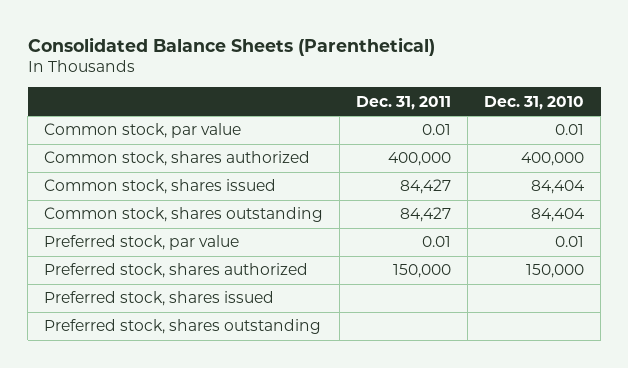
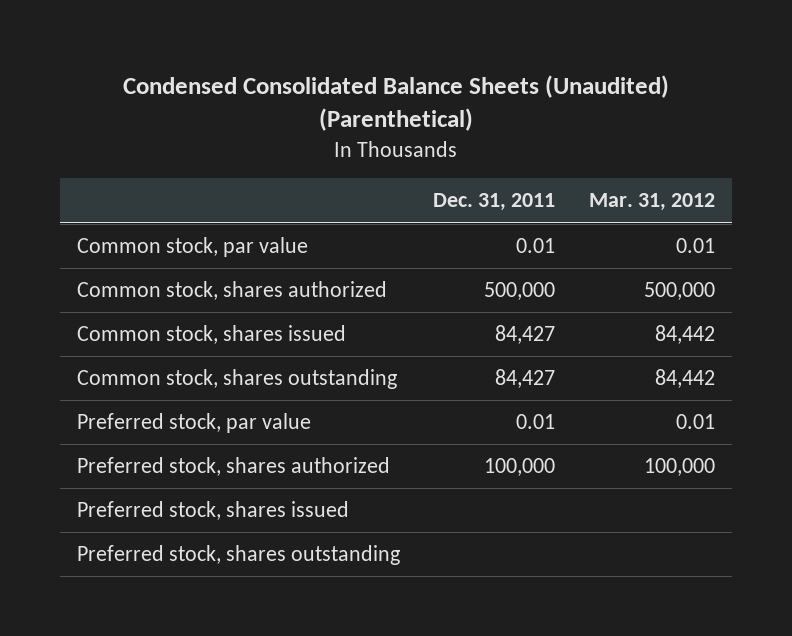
- Consolidated Balance Sheets (Parenthetical)
+ Condensed Consolidated Balance Sheets (Unaudited) (Parenthetical)
- | Dec. 31, 2011 | Dec. 31, 2010
+ | Dec. 31, 2011 | Mar. 31, 2012
- Common stock, shares authorized | 400,000 | 400,000
+ Common stock, shares authorized | 500,000 | 500,000
- Preferred stock, shares authorized | 150,000 | 150,000
+ Preferred stock, shares authorized | 100,000 | 100,000

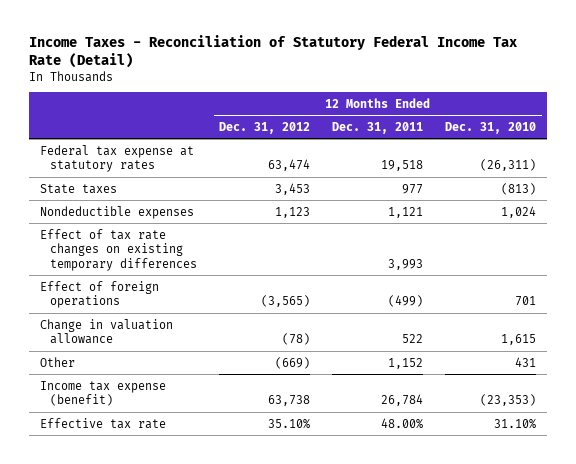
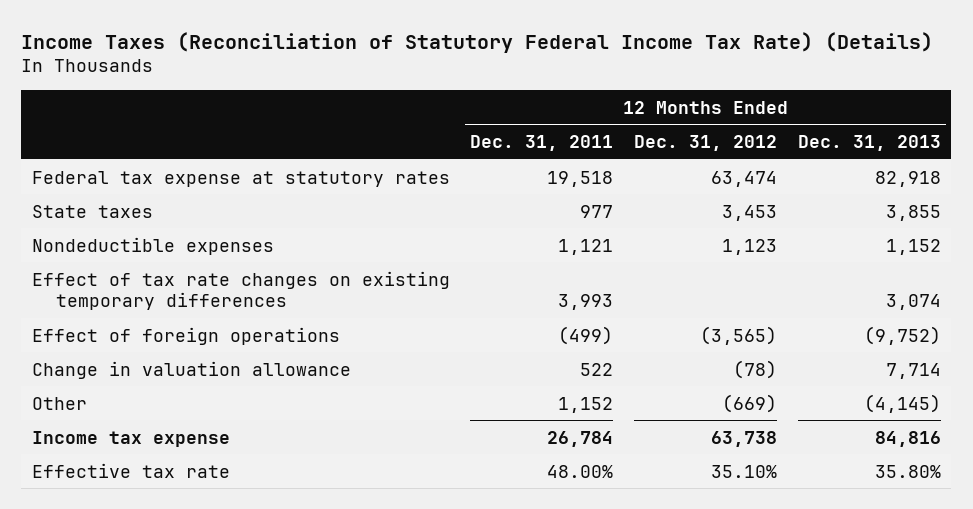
- Income Taxes - Reconciliation of Statutory Federal Income Tax Rate (Detail)
+ Income Taxes (Reconciliation of Statutory Federal Income Tax Rate) (Details)
- | 12 Months Ended Dec. 31, 2012 | 12 Months Ended Dec. 31, 2011 | 12 Months Ended Dec. 31, 2010
+ | 12 Months Ended Dec. 31, 2011 | 12 Months Ended Dec. 31, 2012 | 12 Months Ended Dec. 31, 2013
- Income tax expense (benefit) | 63,738 | 26,784 | (23,353)
+ Income tax expense | 26,784 | 63,738 | 84,816

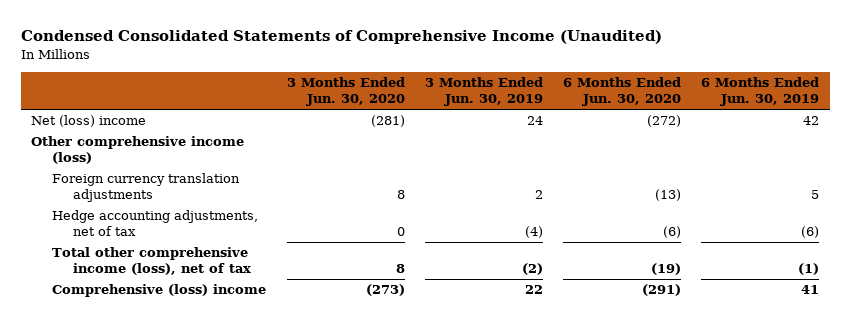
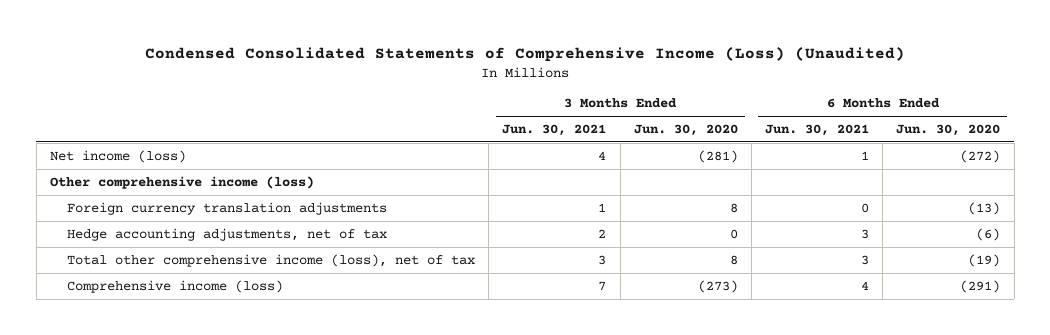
- Condensed Consolidated Statements of Comprehensive Income (Unaudited)
+ Condensed Consolidated Statements of Comprehensive Income (Loss) (Unaudited)
- | 3 Months Ended Jun. 30, 2020 | 3 Months Ended Jun. 30, 2019 | 6 Months Ended Jun. 30, 2020 | 6 Months Ended Jun. 30, 2019
+ | 3 Months Ended Jun. 30, 2021 | 3 Months Ended Jun. 30, 2020 | 6 Months Ended Jun. 30, 2021 | 6 Months Ended Jun. 30, 2020
- Net (loss) income | (281) | 24 | (272) | 42
+ Net income (loss) | 4 | (281) | 1 | (272)
- Comprehensive (loss) income | (273) | 22 | (291) | 41
+ Comprehensive income (loss) | 7 | (273) | 4 | (291)

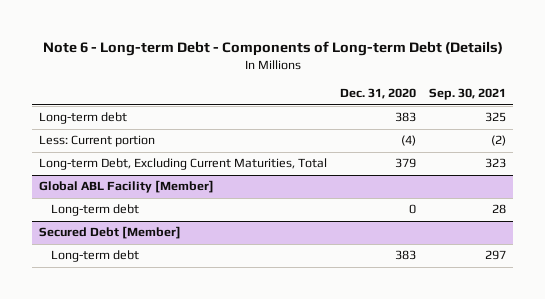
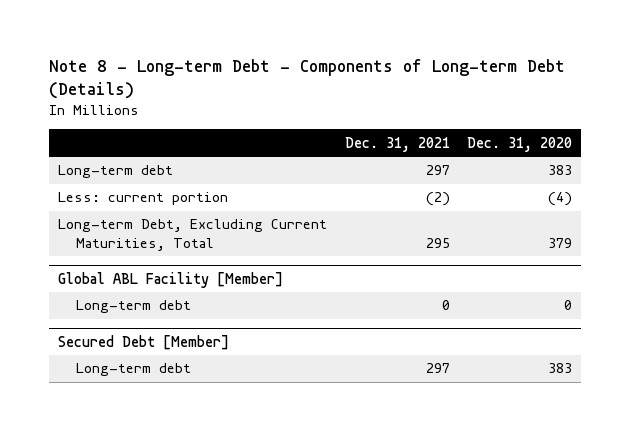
- Note 6 - Long-term Debt - Components of Long-term Debt (Details)
+ Note 8 - Long-term Debt - Components of Long-term Debt (Details)
- | Dec. 31, 2020 | Sep. 30, 2021
+ | Dec. 31, 2021 | Dec. 31, 2020
- Less: Current portion | (4) | (2)
+ Less: current portion | (2) | (4)

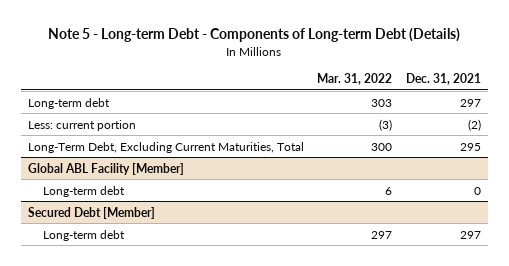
- Note 8 - Long-term Debt - Components of Long-term Debt (Details)
+ Note 5 - Long-term Debt - Components of Long-term Debt (Details)
- | Dec. 31, 2021 | Dec. 31, 2020
+ | Mar. 31, 2022 | Dec. 31, 2021
- Long-term Debt, Excluding Current Maturities, Total | 295 | 379
+ Long-Term Debt, Excluding Current Maturities, Total | 300 | 295

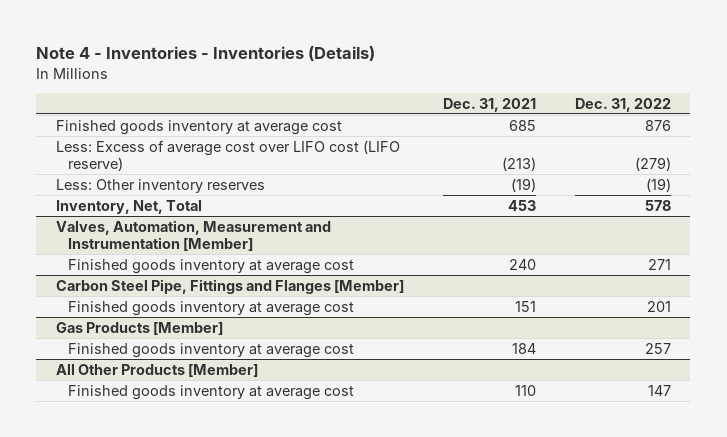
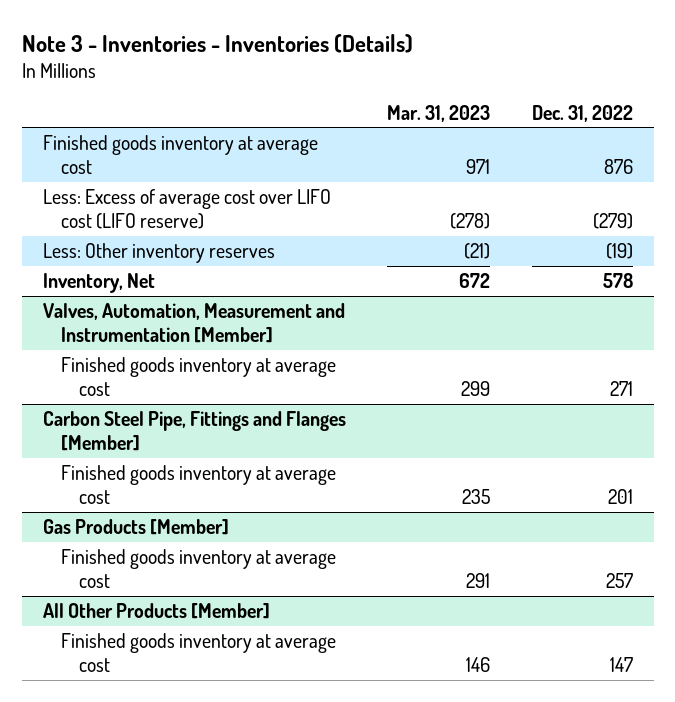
- Note 4 - Inventories - Inventories (Details)
+ Note 3 - Inventories - Inventories (Details)
- | Dec. 31, 2021 | Dec. 31, 2022
+ | Mar. 31, 2023 | Dec. 31, 2022
- Inventory, Net, Total | 453 | 578
+ Inventory, Net | 672 | 578

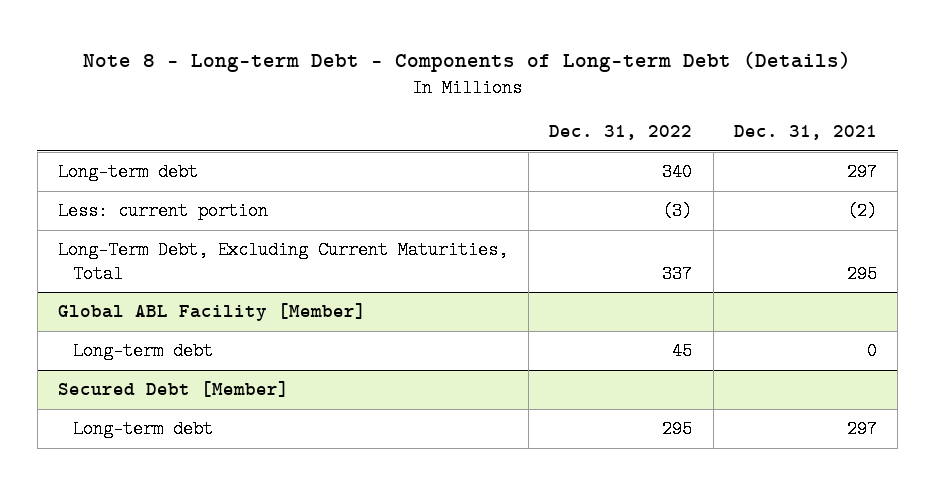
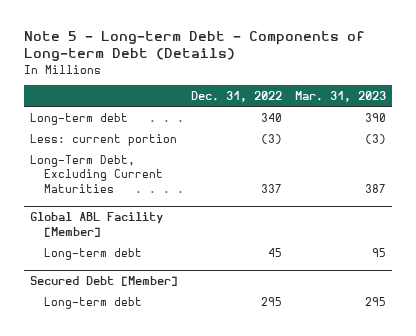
- Note 8 - Long-term Debt - Components of Long-term Debt (Details)
+ Note 5 - Long-term Debt - Components of Long-term Debt (Details)
- | Dec. 31, 2022 | Dec. 31, 2021
+ | Dec. 31, 2022 | Mar. 31, 2023
- Long-Term Debt, Excluding Current Maturities, Total | 337 | 295
+ Long-Term Debt, Excluding Current Maturities | 337 | 387

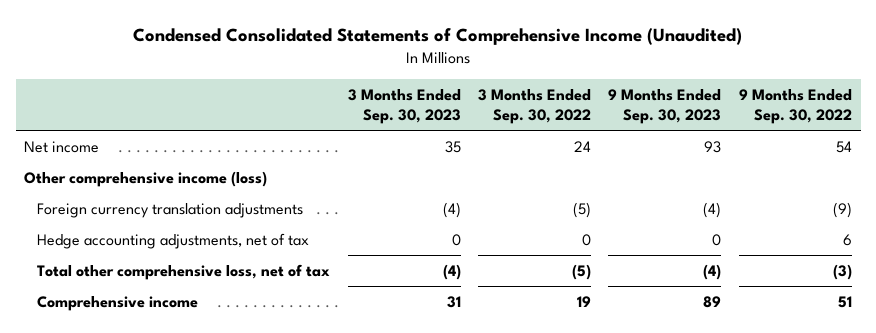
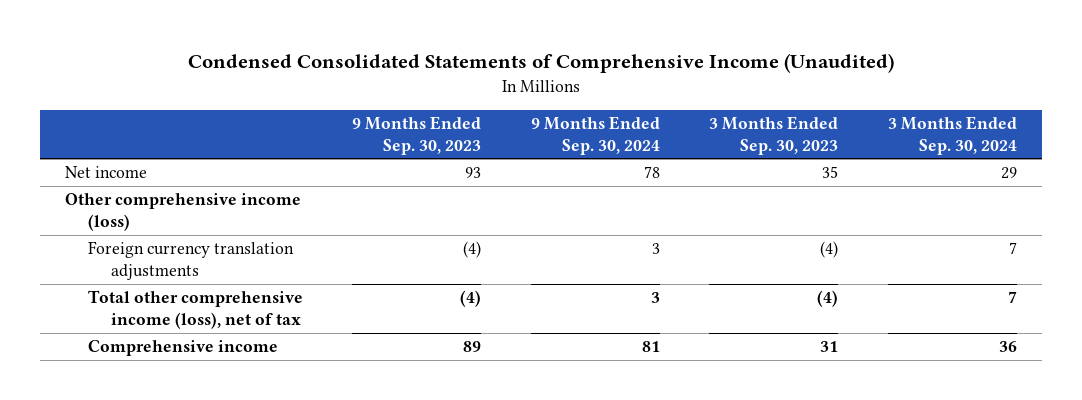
- | 3 Months Ended Sep. 30, 2023 | 3 Months Ended Sep. 30, 2022 | 9 Months Ended Sep. 30, 2023 | 9 Months Ended Sep. 30, 2022
+ | 9 Months Ended Sep. 30, 2023 | 9 Months Ended Sep. 30, 2024 | 3 Months Ended Sep. 30, 2023 | 3 Months Ended Sep. 30, 2024
- Hedge accounting adjustments, net of tax | 0 | 0 | 0 | 6
- Total other comprehensive loss, net of tax | (4) | (5) | (4) | (3)
+ Total other comprehensive income (loss), net of tax | (4) | 3 | (4) | 7

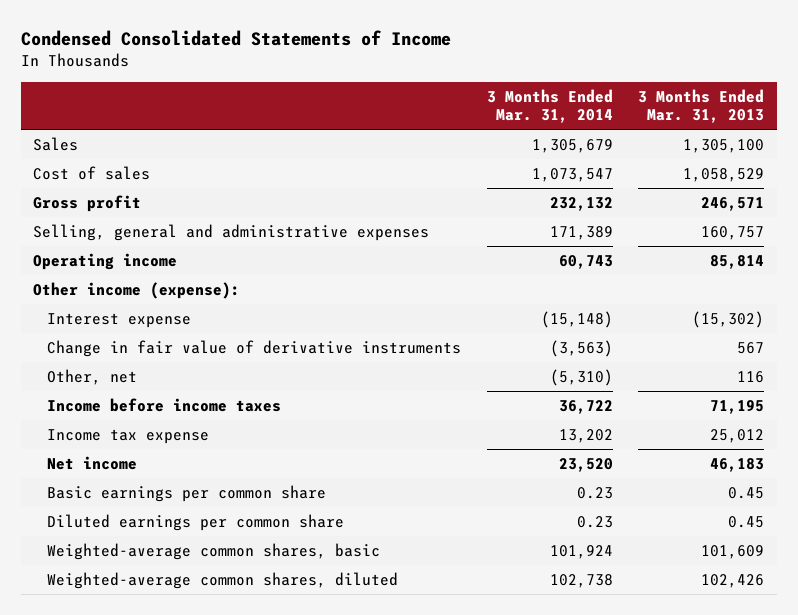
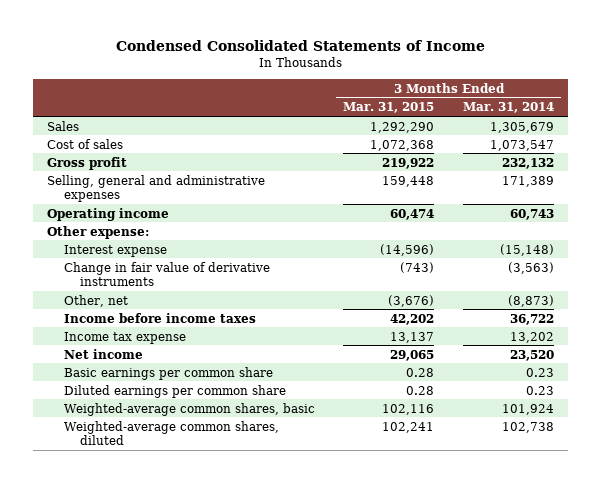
- | 3 Months Ended Mar. 31, 2014 | 3 Months Ended Mar. 31, 2013
+ | 3 Months Ended Mar. 31, 2015 | 3 Months Ended Mar. 31, 2014
- Other income (expense):
+ Other expense:
- Other, net | (5,310) | 116
+ Other, net | (3,676) | (8,873)

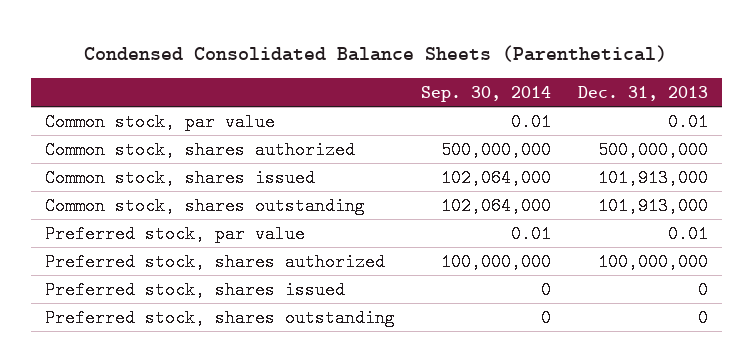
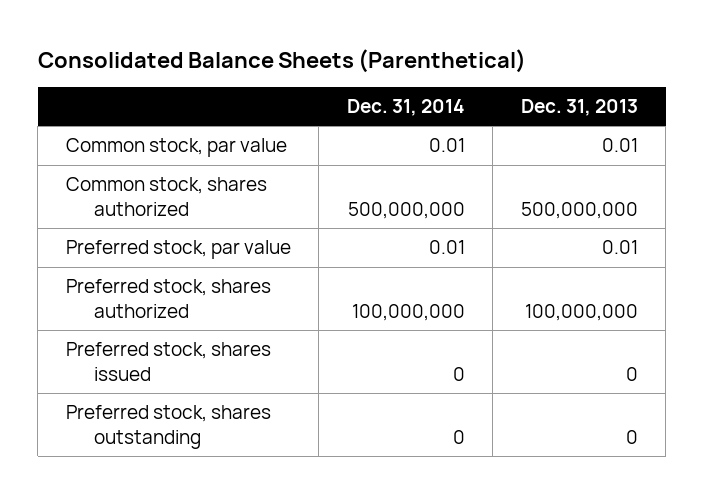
- Condensed Consolidated Balance Sheets (Parenthetical)
+ Consolidated Balance Sheets (Parenthetical)
- | Sep. 30, 2014 | Dec. 31, 2013
+ | Dec. 31, 2014 | Dec. 31, 2013
- Common stock, shares issued | 102,064,000 | 101,913,000
- Common stock, shares outstanding | 102,064,000 | 101,913,000

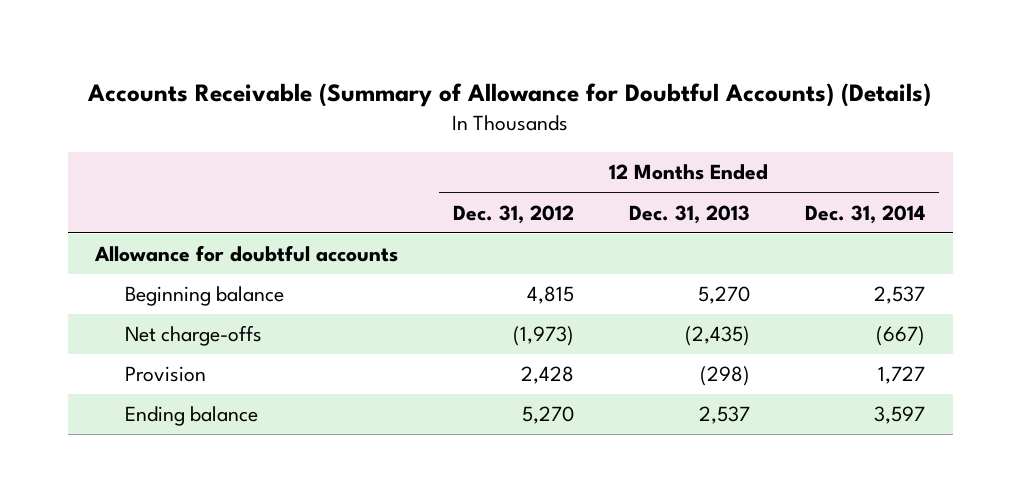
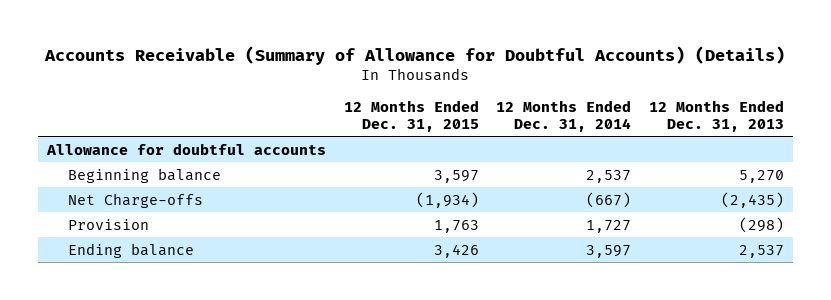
- | 12 Months Ended Dec. 31, 2012 | 12 Months Ended Dec. 31, 2013 | 12 Months Ended Dec. 31, 2014
+ | 12 Months Ended Dec. 31, 2015 | 12 Months Ended Dec. 31, 2014 | 12 Months Ended Dec. 31, 2013
- Net charge-offs | (1,973) | (2,435) | (667)
+ Net Charge-offs | (1,934) | (667) | (2,435)

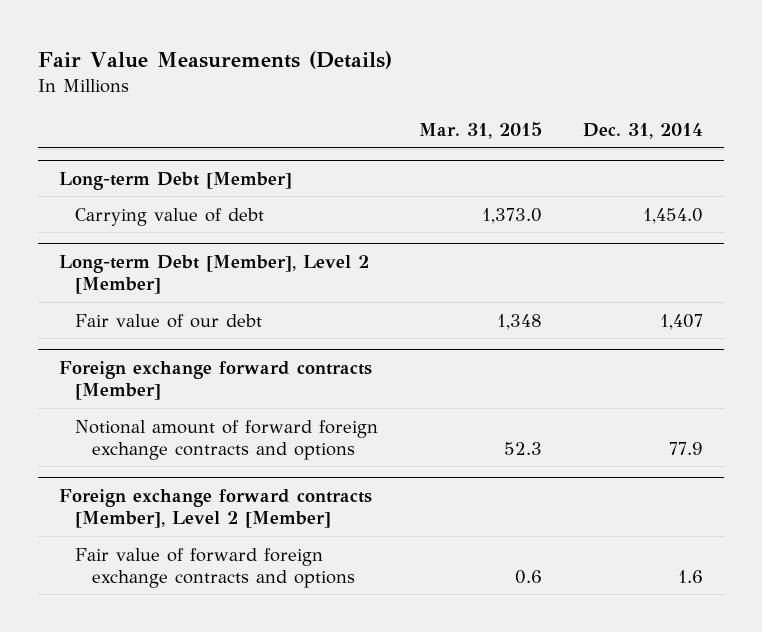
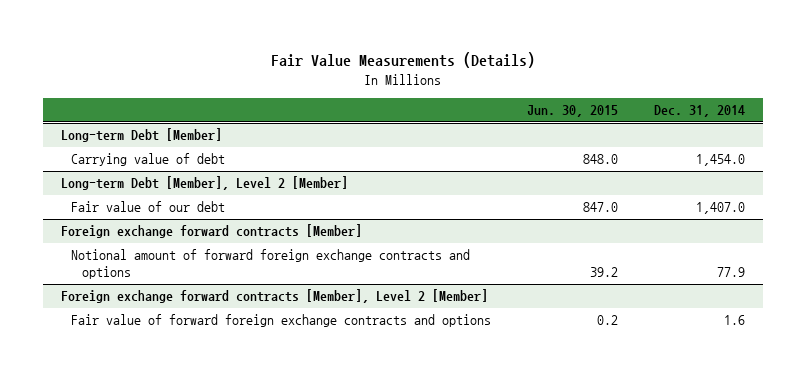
- | Mar. 31, 2015 | Dec. 31, 2014
+ | Jun. 30, 2015 | Dec. 31, 2014
@ Long-term Debt [Member], Level 2 [Member]
- Fair value of our debt | 1,348 | 1,407
+ Fair value of our debt | 847.0 | 1,407.0

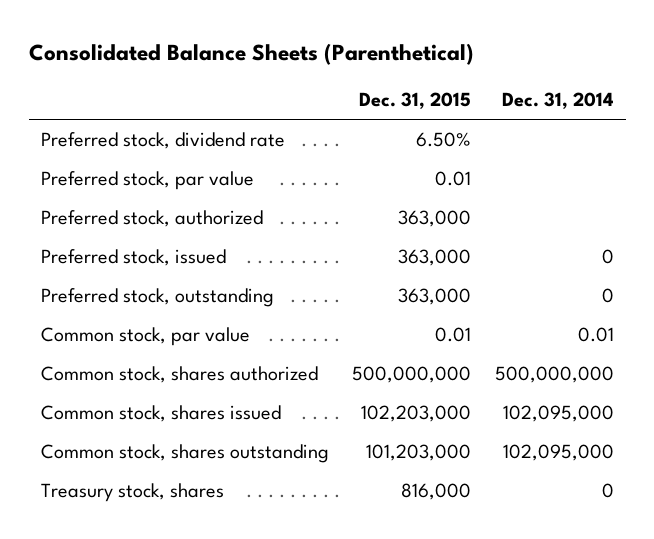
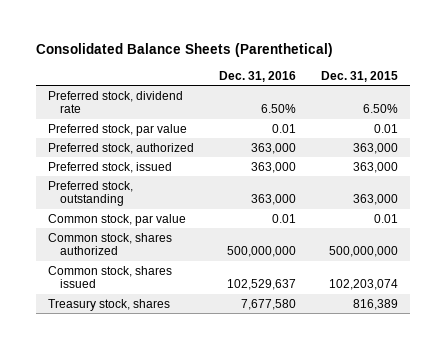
- | Dec. 31, 2015 | Dec. 31, 2014
+ | Dec. 31, 2016 | Dec. 31, 2015
- Common stock, shares issued | 102,203,000 | 102,095,000
- Common stock, shares outstanding | 101,203,000 | 102,095,000
- Treasury stock, shares | 816,000 | 0
+ Common stock, shares issued | 102,529,637 | 102,203,074
+ Treasury stock, shares | 7,677,580 | 816,389

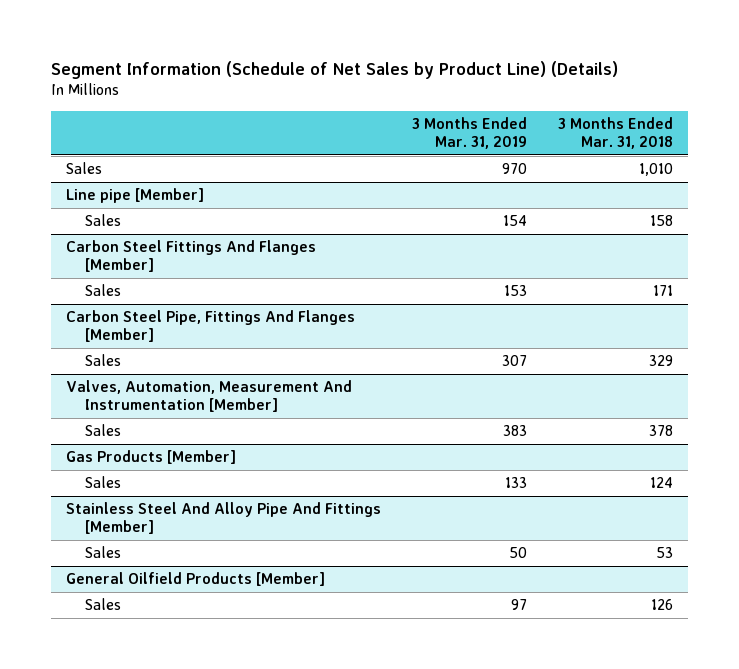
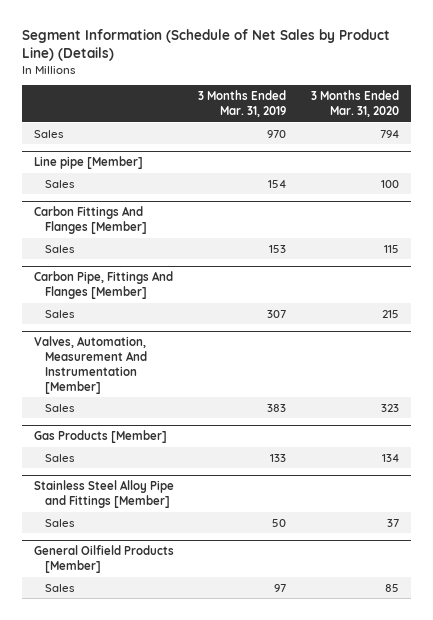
- | 3 Months Ended Mar. 31, 2019 | 3 Months Ended Mar. 31, 2018
+ | 3 Months Ended Mar. 31, 2019 | 3 Months Ended Mar. 31, 2020
- Carbon Steel Fittings And Flanges [Member]
+ Carbon Fittings And Flanges [Member]
- Carbon Steel Pipe, Fittings And Flanges [Member]
+ Carbon Pipe, Fittings And Flanges [Member]
- Stainless Steel And Alloy Pipe And Fittings [Member]
+ Stainless Steel Alloy Pipe and Fittings [Member]

